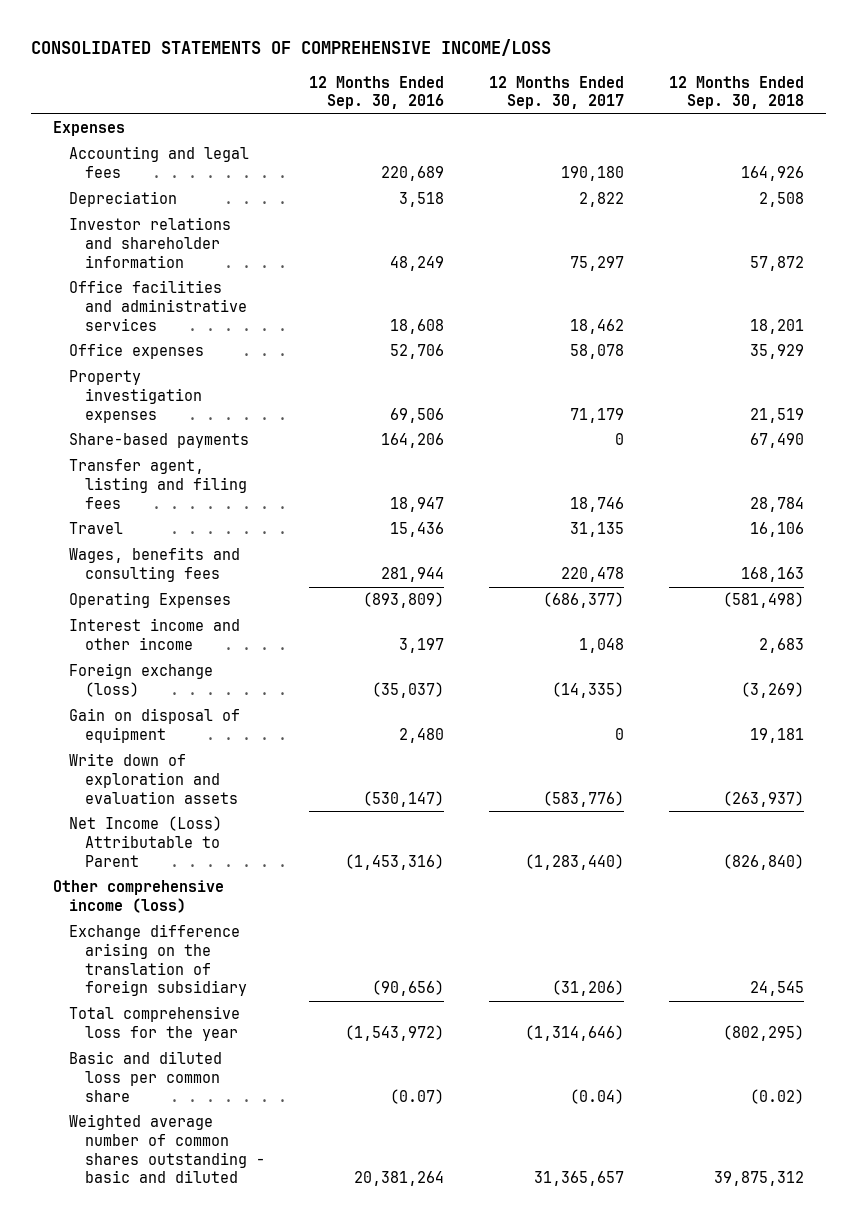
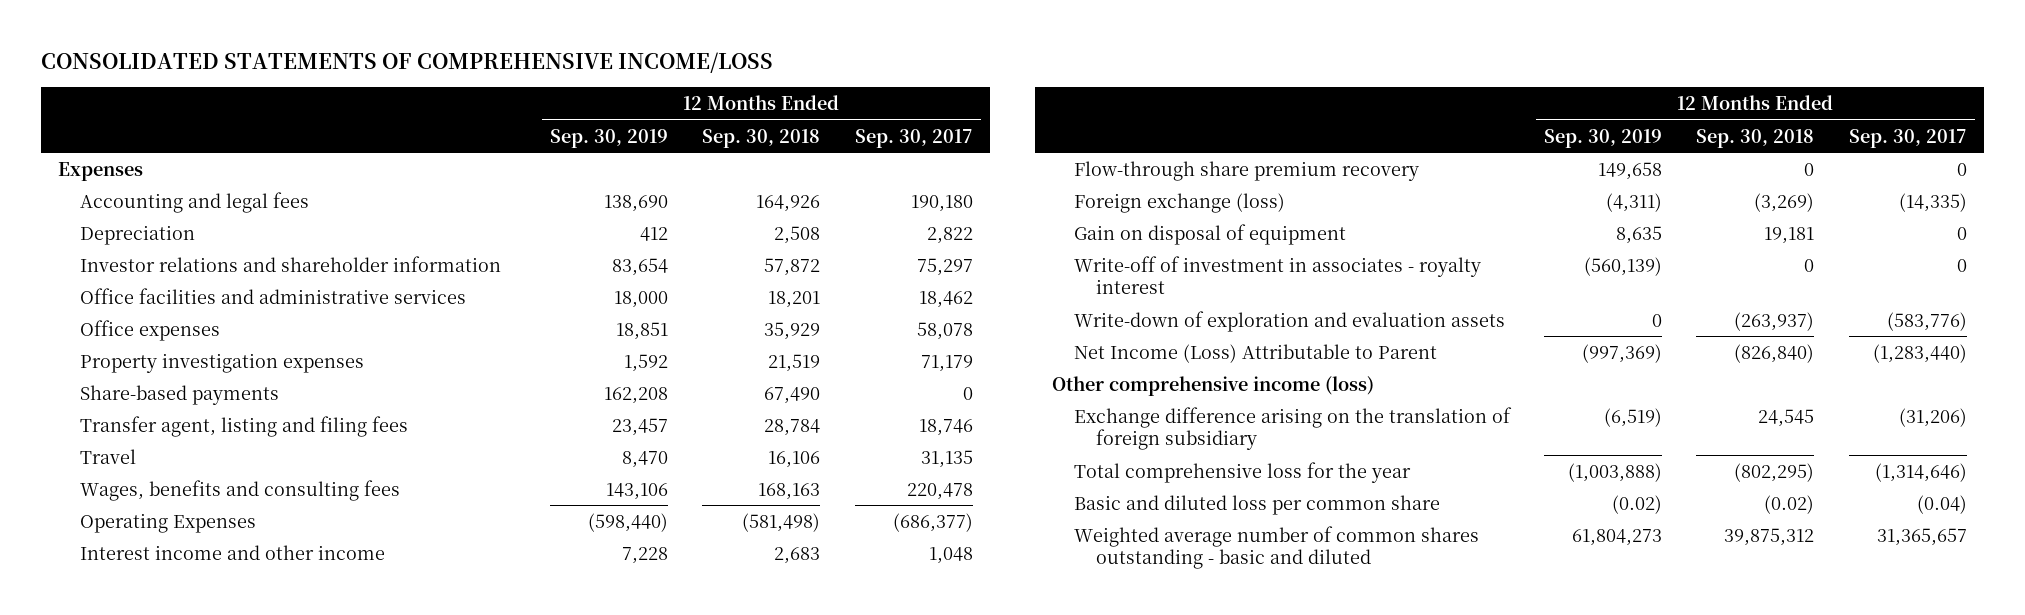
- | 12 Months Ended Sep. 30, 2016 | 12 Months Ended Sep. 30, 2017 | 12 Months Ended Sep. 30, 2018
+ | 12 Months Ended Sep. 30, 2019 | 12 Months Ended Sep. 30, 2018 | 12 Months Ended Sep. 30, 2017
+ Flow-through share premium recovery | 149,658 | 0 | 0
- Write down of exploration and evaluation assets | (530,147) | (583,776) | (263,937)
+ Write-off of investment in associates - royalty interest | (560,139) | 0 | 0
+ Write-down of exploration and evaluation assets | 0 | (263,937) | (583,776)

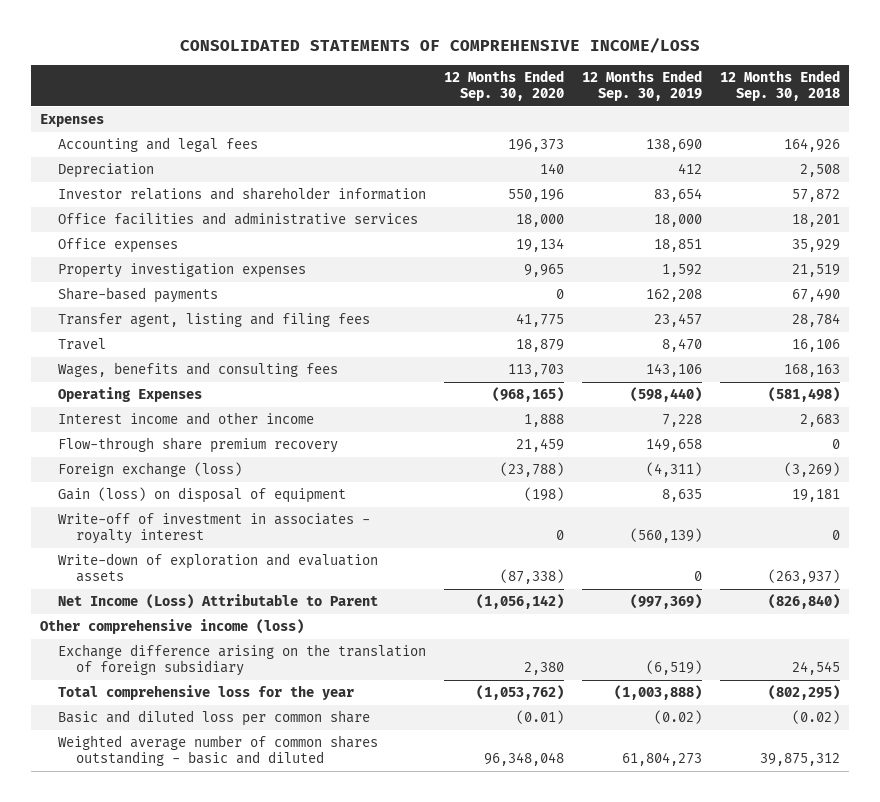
- | 12 Months Ended Sep. 30, 2019 | 12 Months Ended Sep. 30, 2018 | 12 Months Ended Sep. 30, 2017
+ | 12 Months Ended Sep. 30, 2020 | 12 Months Ended Sep. 30, 2019 | 12 Months Ended Sep. 30, 2018
- Gain on disposal of equipment | 8,635 | 19,181 | 0
+ Gain (loss) on disposal of equipment | (198) | 8,635 | 19,181

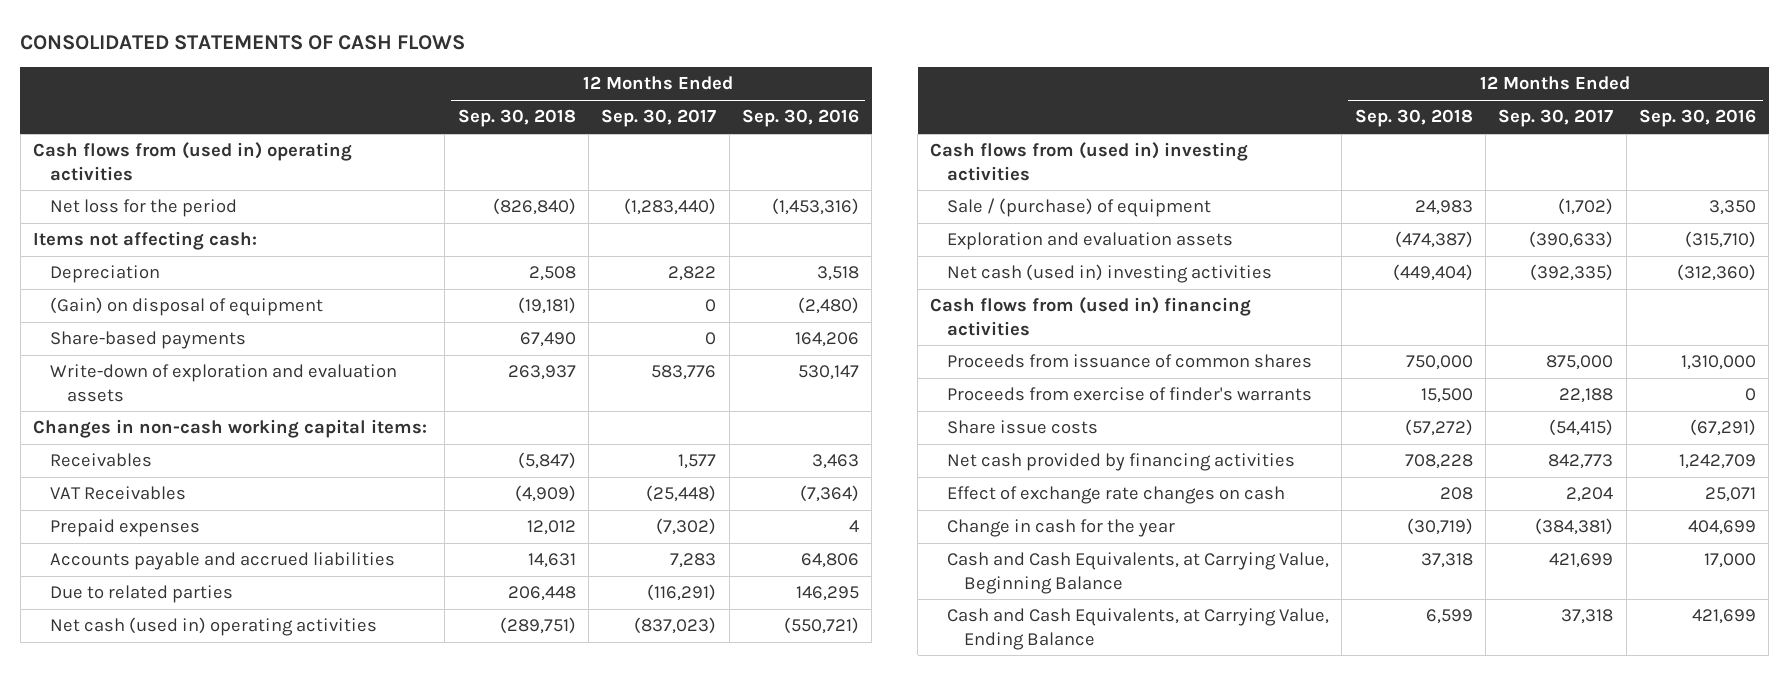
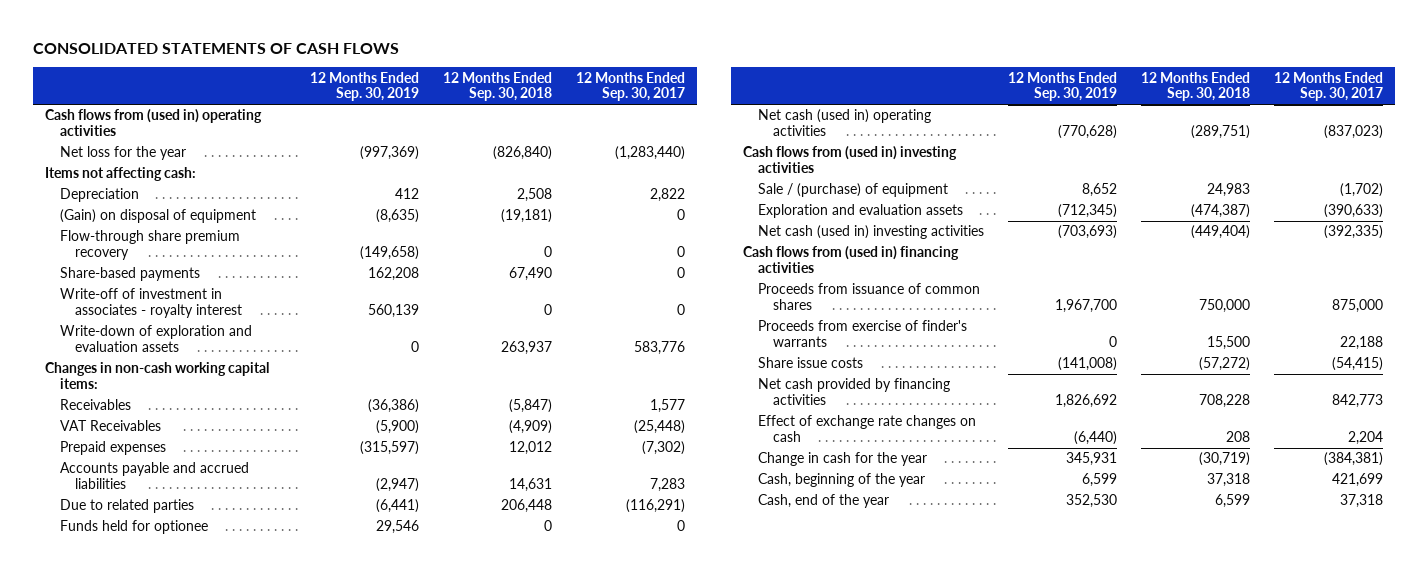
- | 12 Months Ended Sep. 30, 2018 | 12 Months Ended Sep. 30, 2017 | 12 Months Ended Sep. 30, 2016
+ | 12 Months Ended Sep. 30, 2019 | 12 Months Ended Sep. 30, 2018 | 12 Months Ended Sep. 30, 2017
- Net loss for the period | (826,840) | (1,283,440) | (1,453,316)
+ Net loss for the year | (997,369) | (826,840) | (1,283,440)
+ Flow-through share premium recovery | (149,658) | 0 | 0
+ Write-off of investment in associates - royalty interest | 560,139 | 0 | 0
+ Funds held for optionee | 29,546 | 0 | 0
- Cash and Cash Equivalents, at Carrying Value, Beginning Balance | 37,318 | 421,699 | 17,000
- Cash and Cash Equivalents, at Carrying Value, Ending Balance | 6,599 | 37,318 | 421,699
+ Cash, beginning of the year | 6,599 | 37,318 | 421,699
+ Cash, end of the year | 352,530 | 6,599 | 37,318

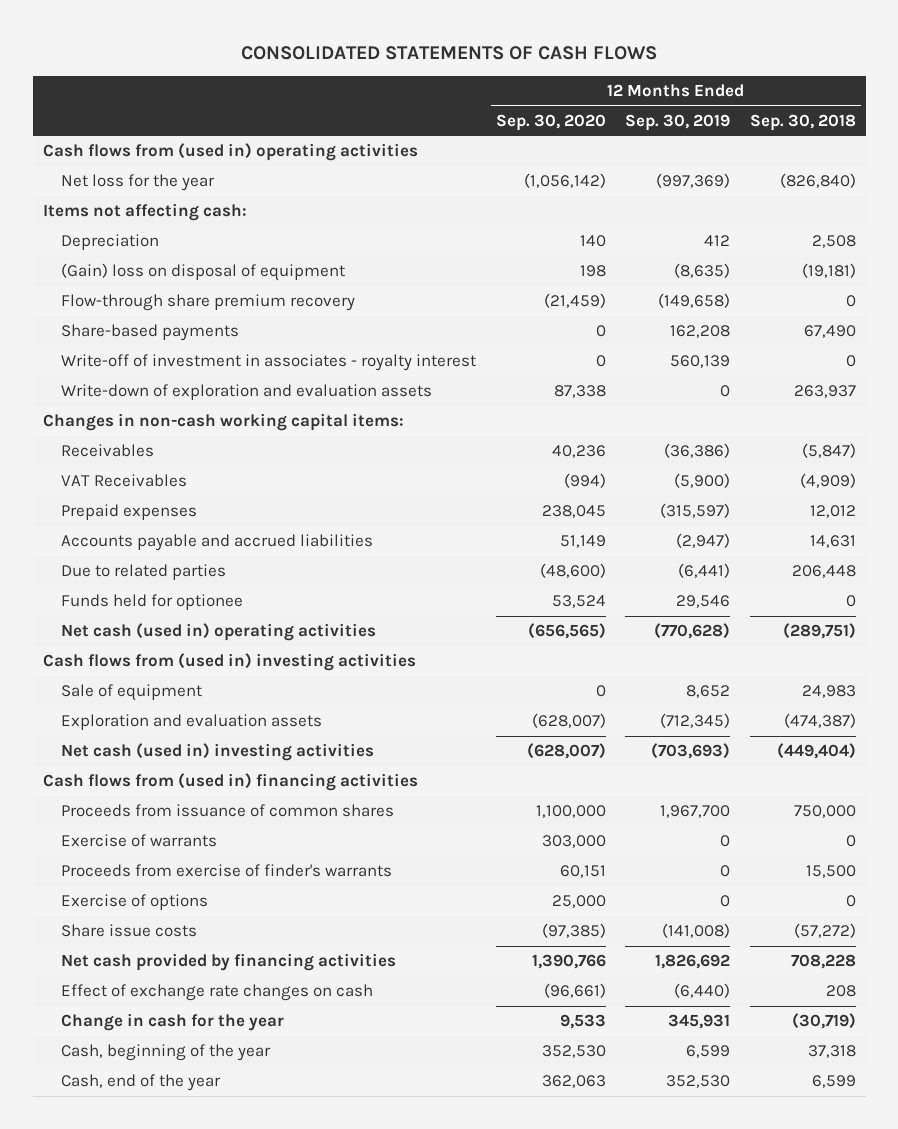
- | 12 Months Ended Sep. 30, 2019 | 12 Months Ended Sep. 30, 2018 | 12 Months Ended Sep. 30, 2017
+ | 12 Months Ended Sep. 30, 2020 | 12 Months Ended Sep. 30, 2019 | 12 Months Ended Sep. 30, 2018
- (Gain) on disposal of equipment | (8,635) | (19,181) | 0
+ (Gain) loss on disposal of equipment | 198 | (8,635) | (19,181)
- Sale / (purchase) of equipment | 8,652 | 24,983 | (1,702)
+ Sale of equipment | 0 | 8,652 | 24,983
+ Exercise of warrants | 303,000 | 0 | 0
+ Exercise of options | 25,000 | 0 | 0

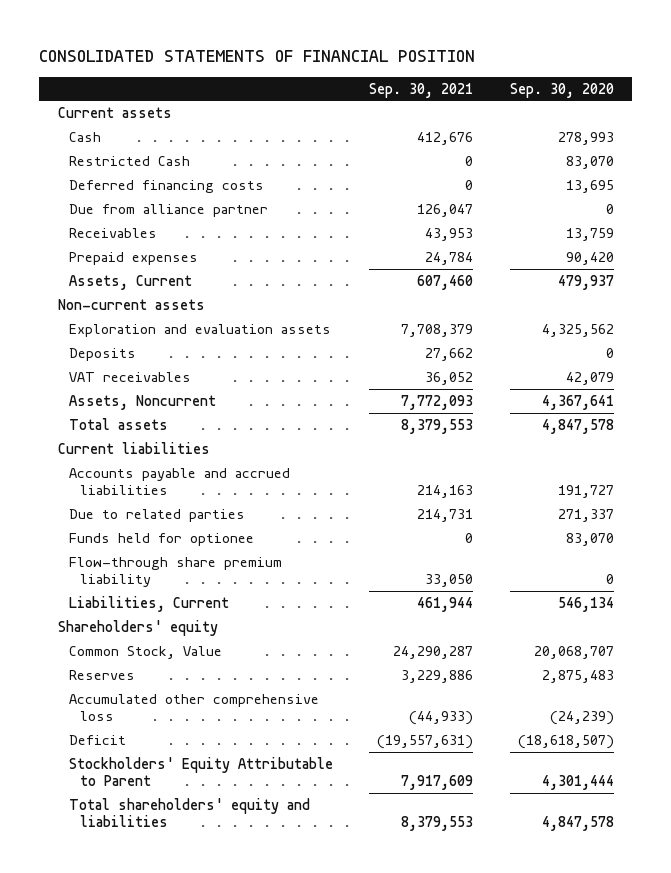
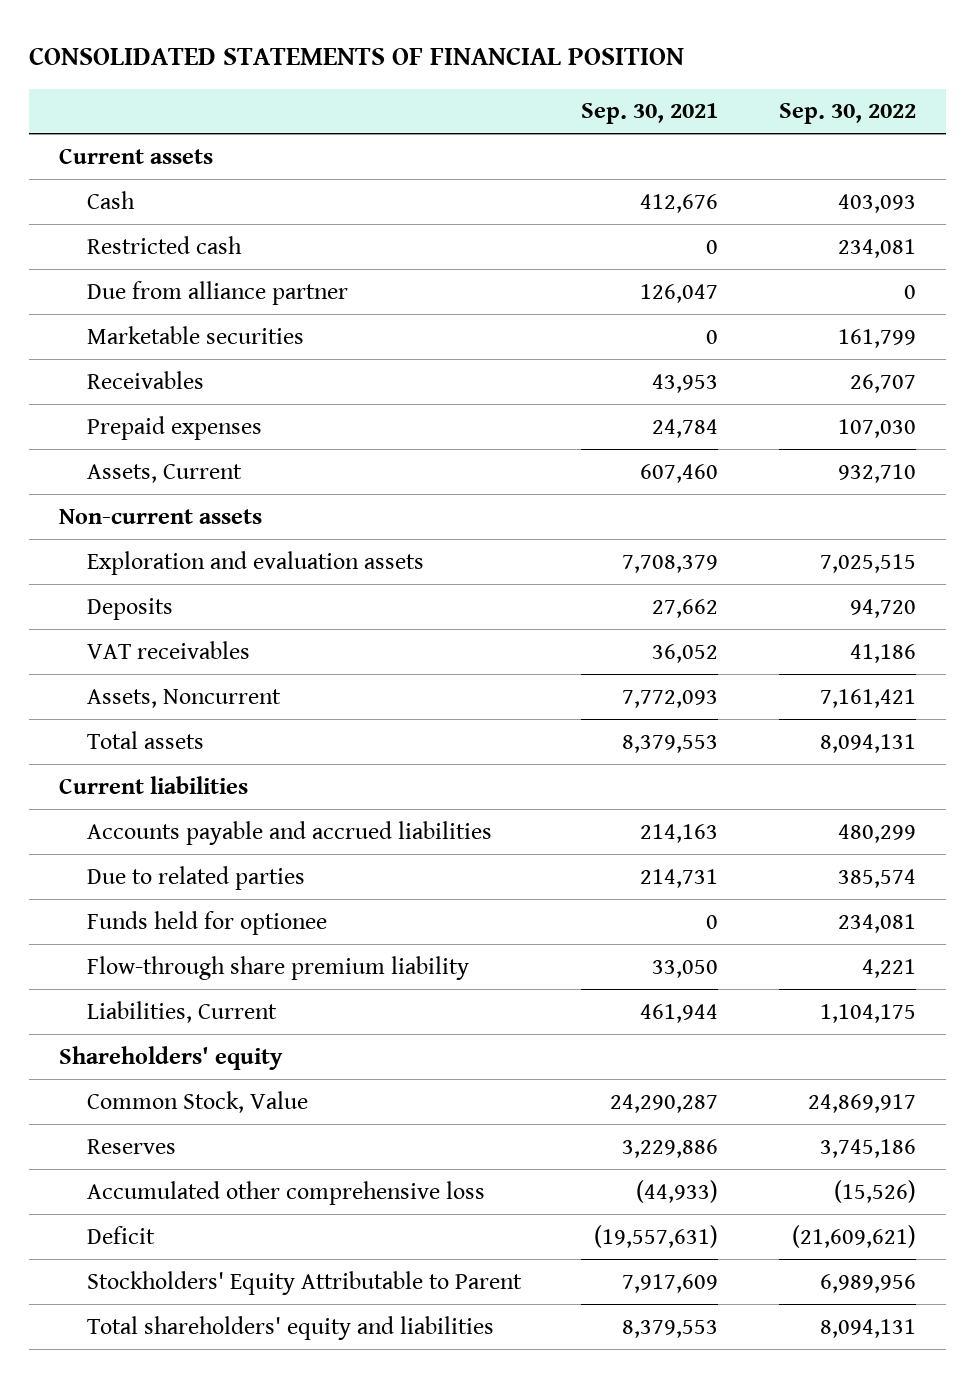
- | Sep. 30, 2021 | Sep. 30, 2020
+ | Sep. 30, 2021 | Sep. 30, 2022
- Restricted Cash | 0 | 83,070
- Deferred financing costs | 0 | 13,695
+ Restricted cash | 0 | 234,081
+ Marketable securities | 0 | 161,799

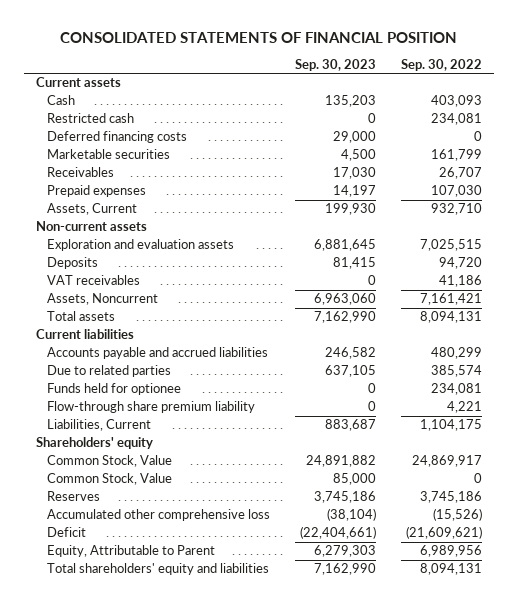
- | Sep. 30, 2021 | Sep. 30, 2022
+ | Sep. 30, 2023 | Sep. 30, 2022
- Due from alliance partner | 126,047 | 0
+ Deferred financing costs | 29,000 | 0
+ Common Stock, Value | 85,000 | 0
- Stockholders' Equity Attributable to Parent | 7,917,609 | 6,989,956
+ Equity, Attributable to Parent | 6,279,303 | 6,989,956

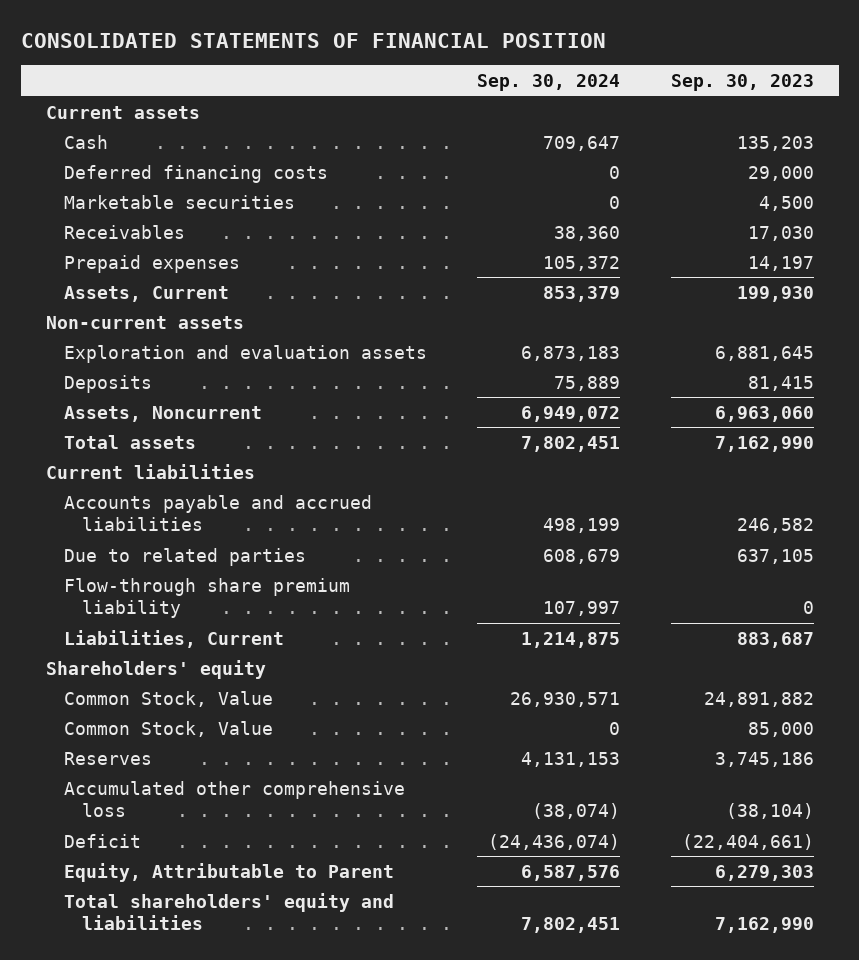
- | Sep. 30, 2023 | Sep. 30, 2022
+ | Sep. 30, 2024 | Sep. 30, 2023
- Restricted cash | 0 | 234,081
- VAT receivables | 0 | 41,186
- Funds held for optionee | 0 | 234,081

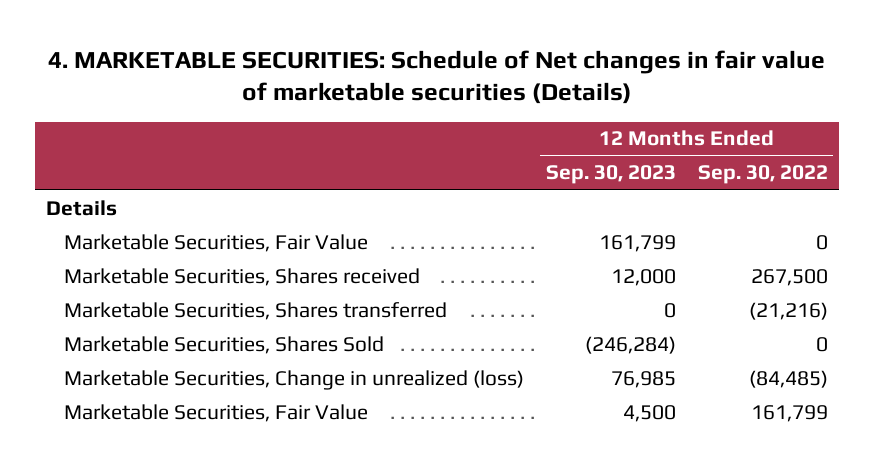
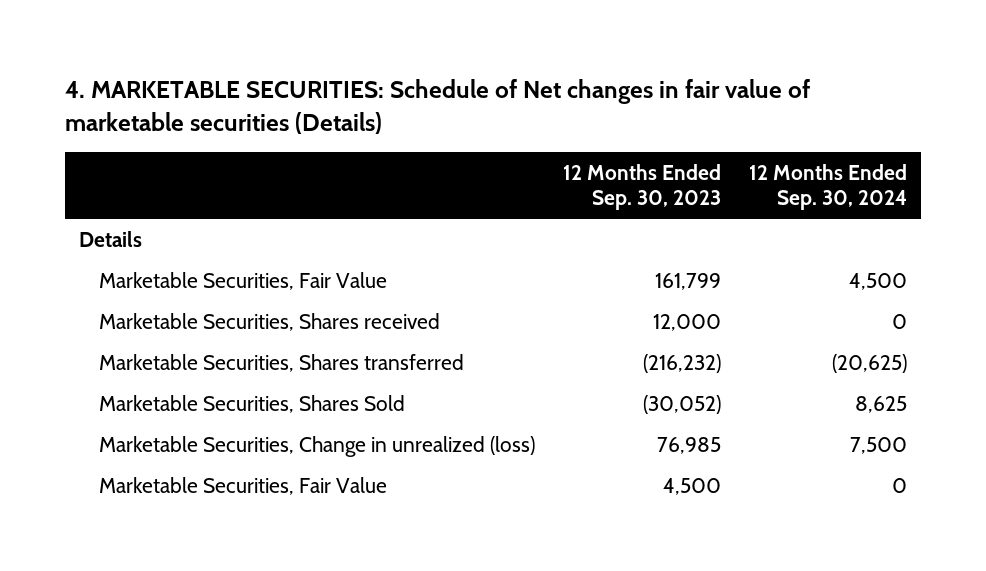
- | 12 Months Ended Sep. 30, 2023 | 12 Months Ended Sep. 30, 2022
+ | 12 Months Ended Sep. 30, 2023 | 12 Months Ended Sep. 30, 2024
- Marketable Securities, Shares transferred | 0 | (21,216)
- Marketable Securities, Shares Sold | (246,284) | 0
+ Marketable Securities, Shares transferred | (216,232) | (20,625)
+ Marketable Securities, Shares Sold | (30,052) | 8,625

